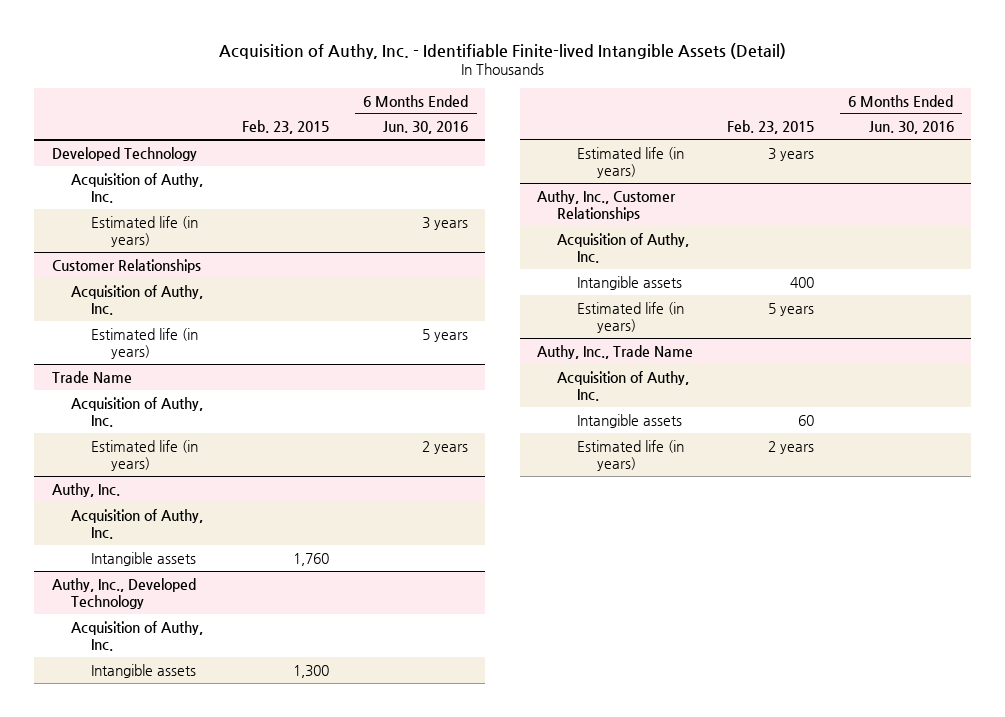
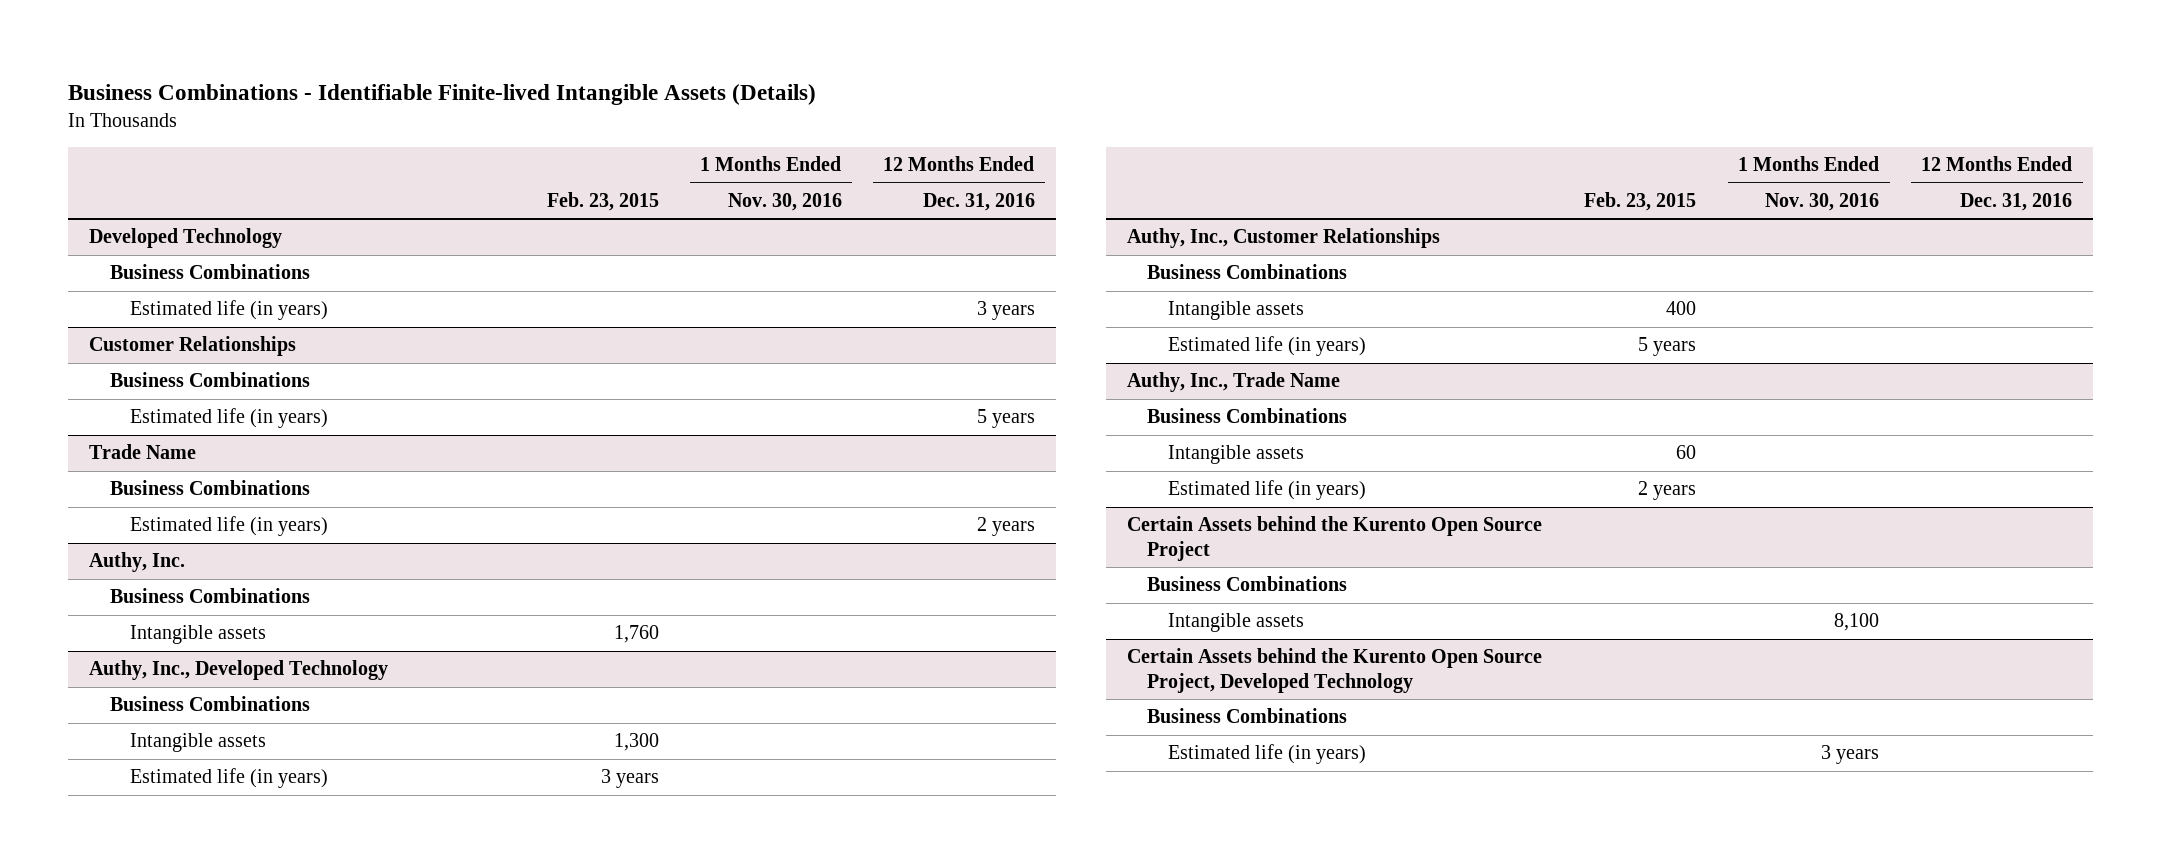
- Acquisition of Authy, Inc. - Identifiable Finite-lived Intangible Assets (Detail)
+ Business Combinations - Identifiable Finite-lived Intangible Assets (Details)
- | Feb. 23, 2015 | 6 Months Ended Jun. 30, 2016
+ | Feb. 23, 2015 | 1 Months Ended Nov. 30, 2016 | 12 Months Ended Dec. 31, 2016
@ Developed Technology
- Acquisition of Authy, Inc.
+ Business Combinations
@ Customer Relationships
- Acquisition of Authy, Inc.
+ Business Combinations
@ Trade Name
- Acquisition of Authy, Inc.
+ Business Combinations
@ Authy, Inc.
- Acquisition of Authy, Inc.
+ Business Combinations
@ Authy, Inc., Developed Technology
- Acquisition of Authy, Inc.
+ Business Combinations
@ Authy, Inc., Customer Relationships
- Acquisition of Authy, Inc.
+ Business Combinations
@ Authy, Inc., Trade Name
- Acquisition of Authy, Inc.
+ Business Combinations
+ Certain Assets behind the Kurento Open Source Project
+ Business Combinations
+ Intangible assets | | 8,100 |
+ Certain Assets behind the Kurento Open Source Project, Developed Technology
+ Business Combinations
+ Estimated life (in years) | | 3 years |

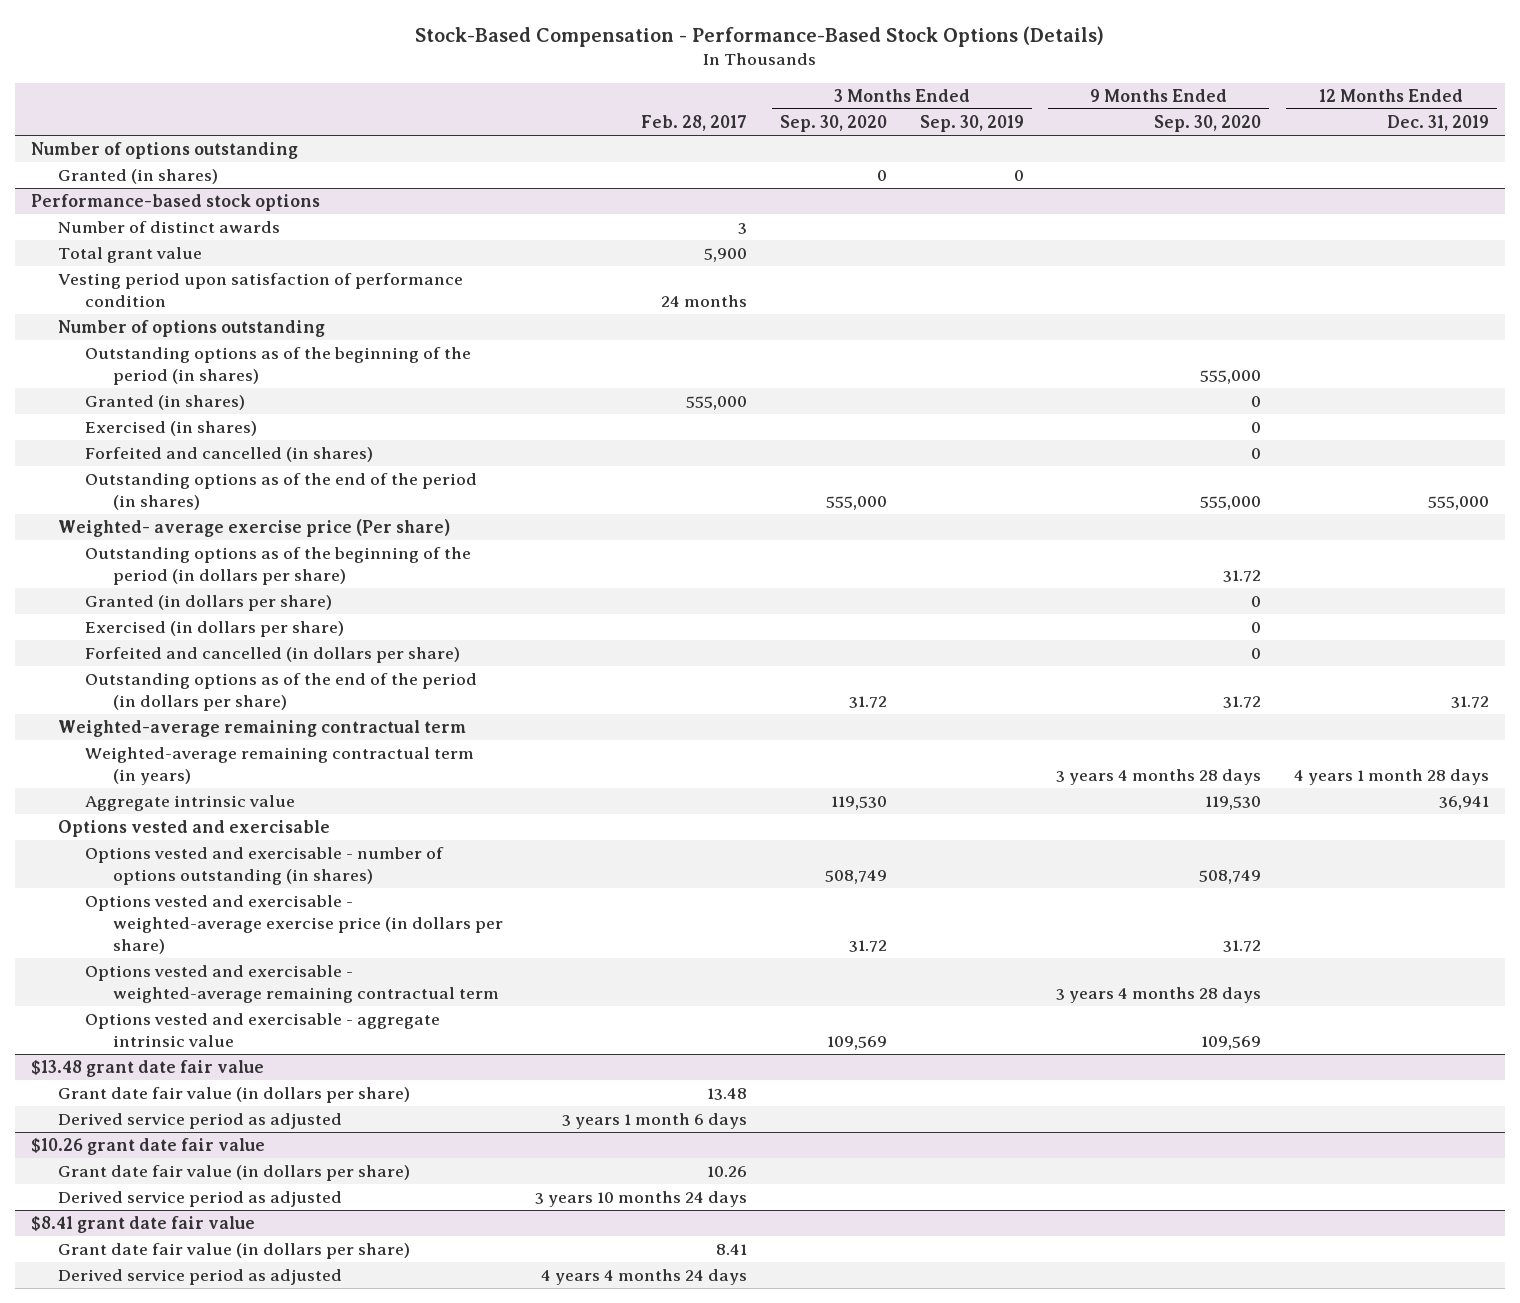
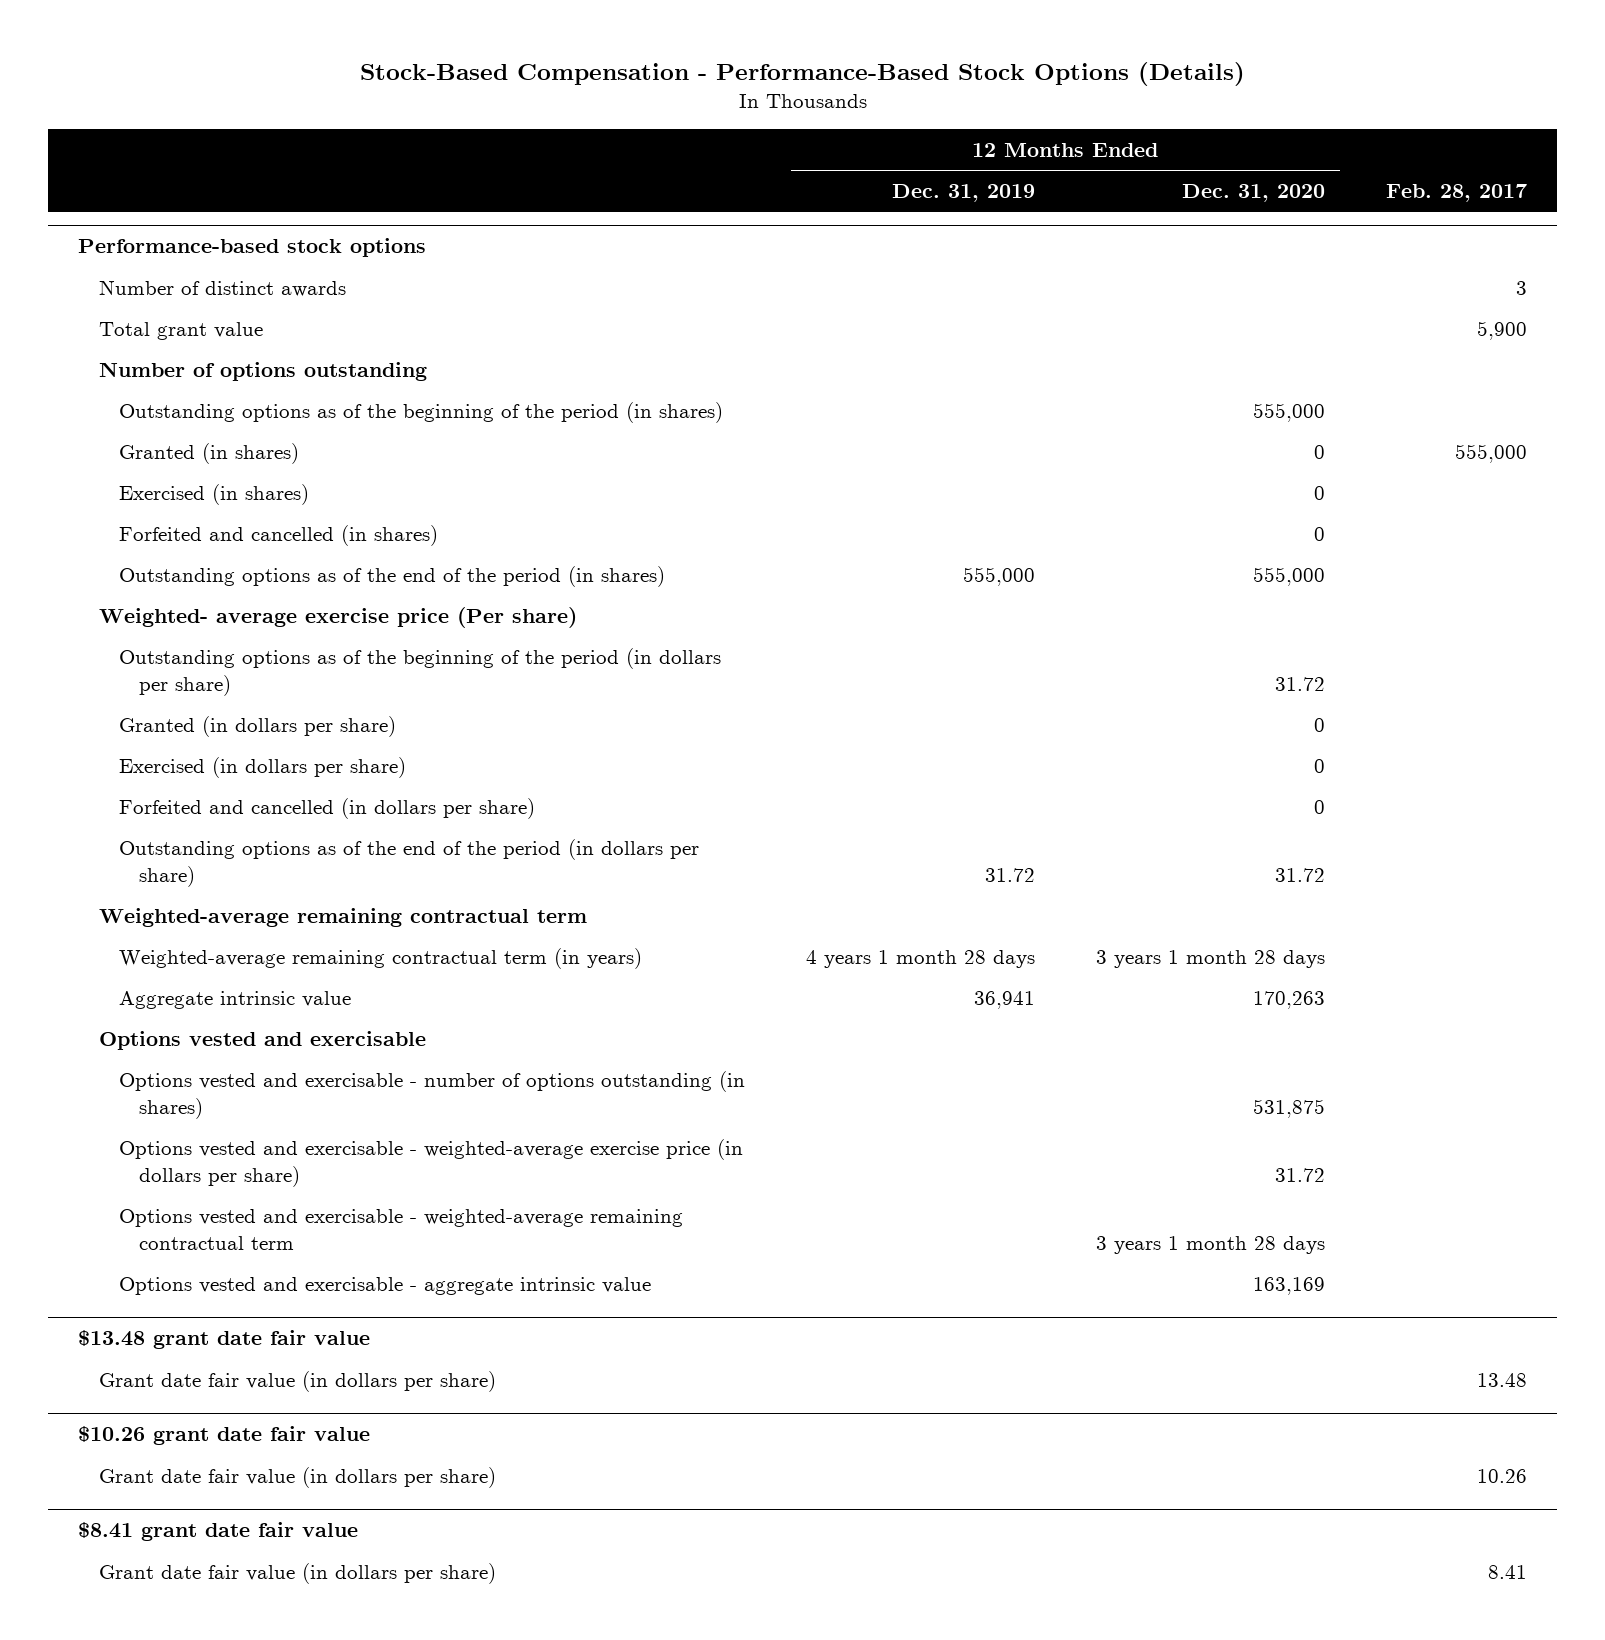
- | Feb. 28, 2017 | 3 Months Ended Sep. 30, 2020 | 3 Months Ended Sep. 30, 2019 | 9 Months Ended Sep. 30, 2020 | 12 Months Ended Dec. 31, 2019
+ | 12 Months Ended Dec. 31, 2019 | 12 Months Ended Dec. 31, 2020 | Feb. 28, 2017
- Number of options outstanding
- Granted (in shares) | | 0 | 0 | |
@ Performance-based stock options
- Vesting period upon satisfaction of performance condition | 24 months | | | |
@ $13.48 grant date fair value
- Derived service period as adjusted | 3 years 1 month 6 days | | | |
@ $10.26 grant date fair value
- Derived service period as adjusted | 3 years 10 months 24 days | | | |
@ $8.41 grant date fair value
- Derived service period as adjusted | 4 years 4 months 24 days | | | |

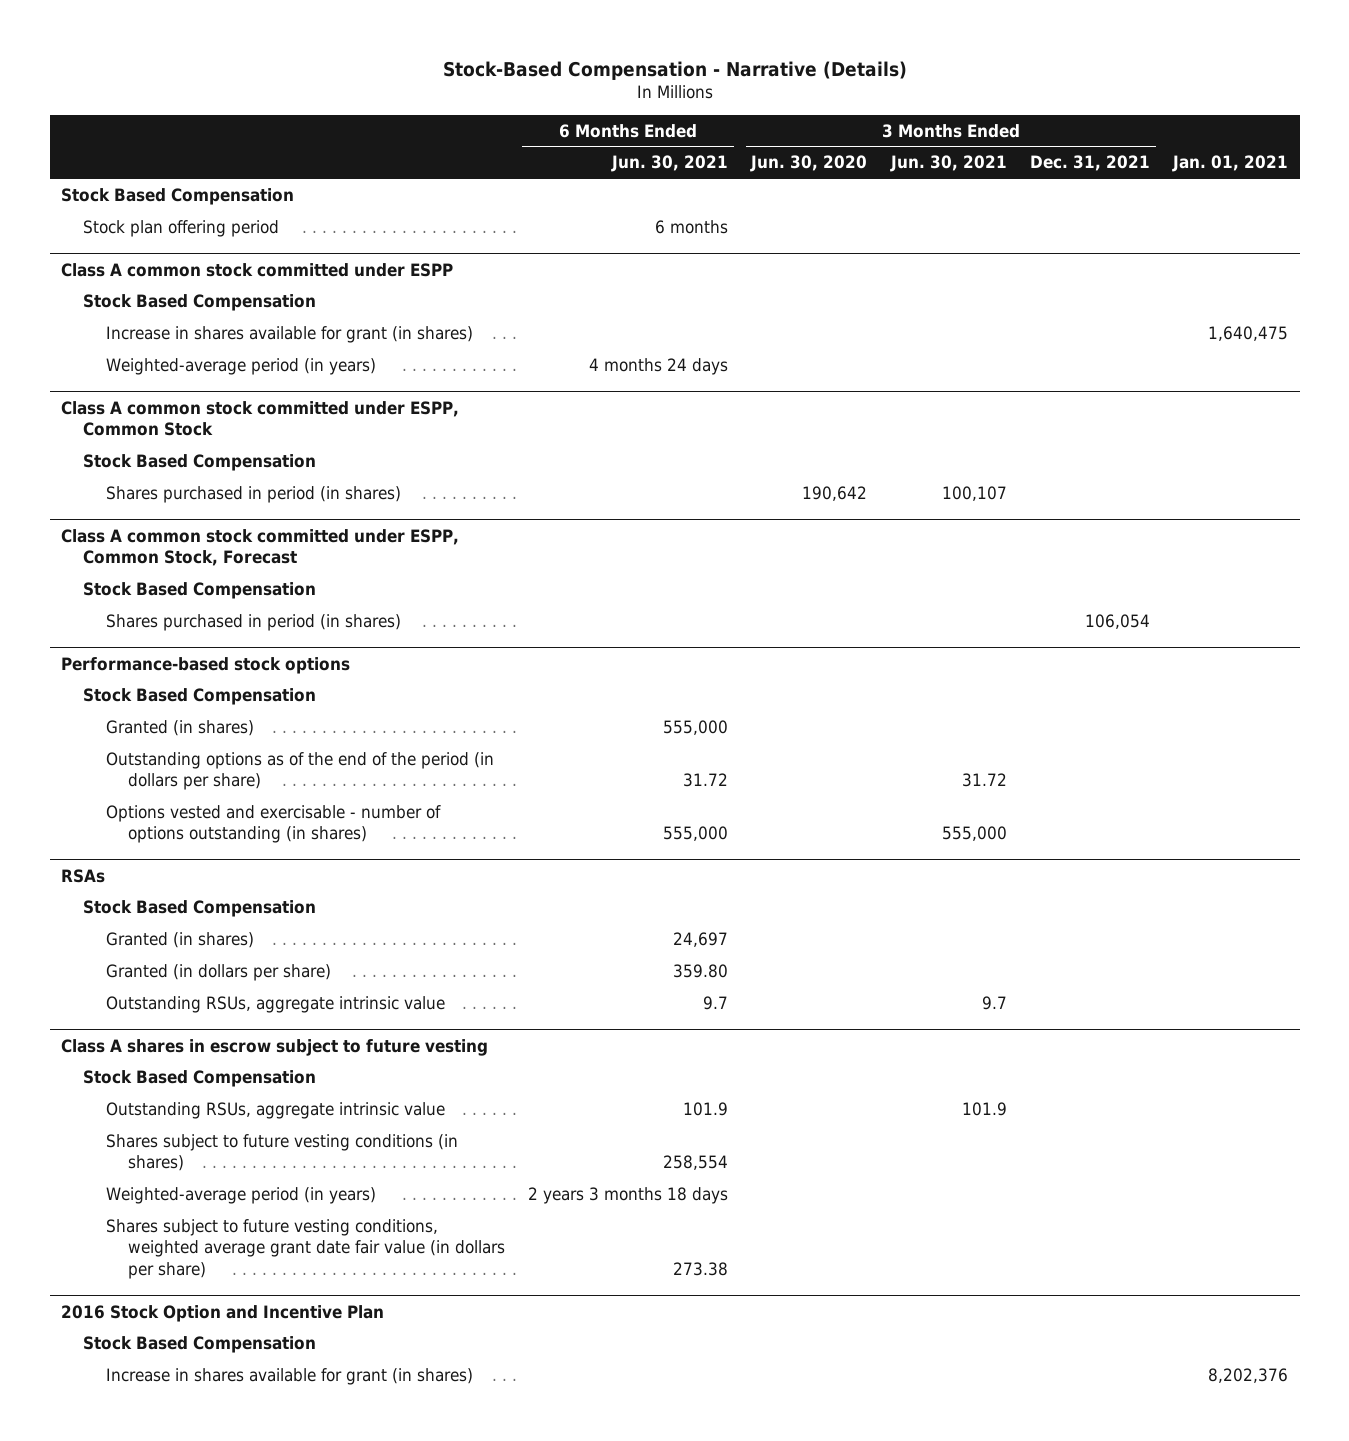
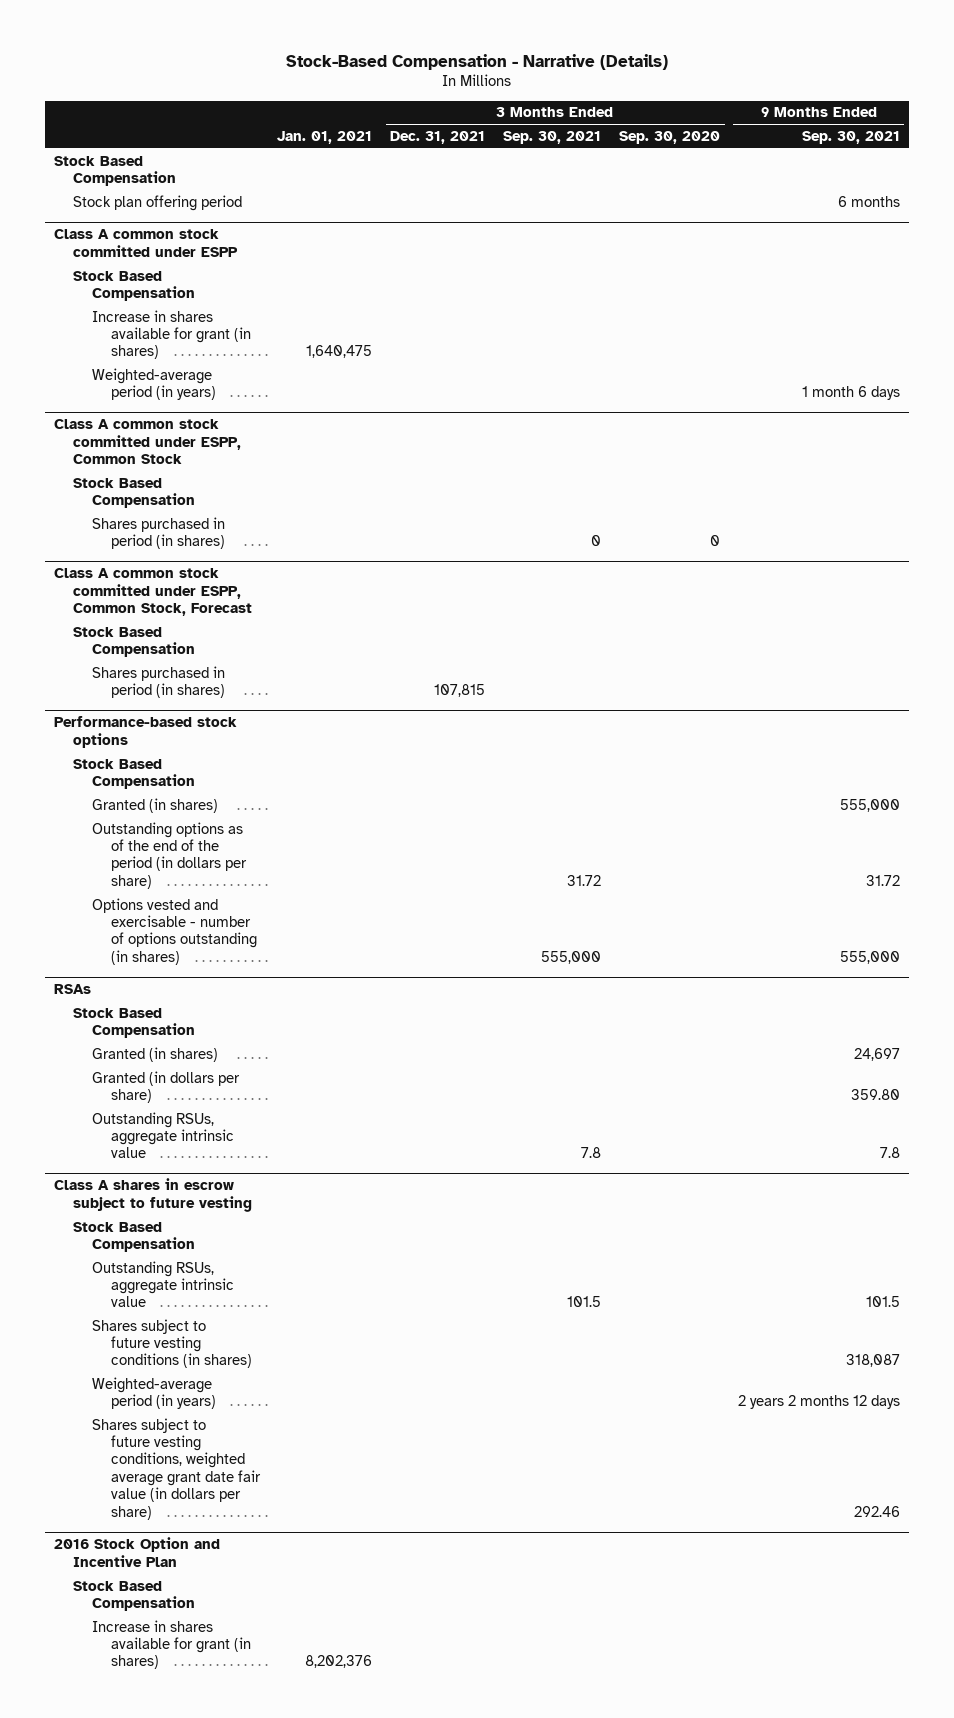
- | 6 Months Ended Jun. 30, 2021 | 3 Months Ended Jun. 30, 2020 | 3 Months Ended Jun. 30, 2021 | 3 Months Ended Dec. 31, 2021 | Jan. 01, 2021
+ | Jan. 01, 2021 | 3 Months Ended Dec. 31, 2021 | 3 Months Ended Sep. 30, 2021 | 3 Months Ended Sep. 30, 2020 | 9 Months Ended Sep. 30, 2021
@ Class A common stock committed under ESPP, Common Stock, Forecast
- Shares purchased in period (in shares) | | | | 106,054 |
+ Shares purchased in period (in shares) | | 107,815 | | |

